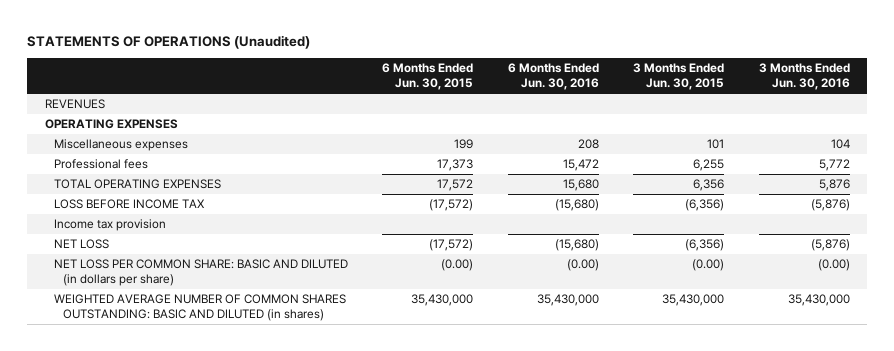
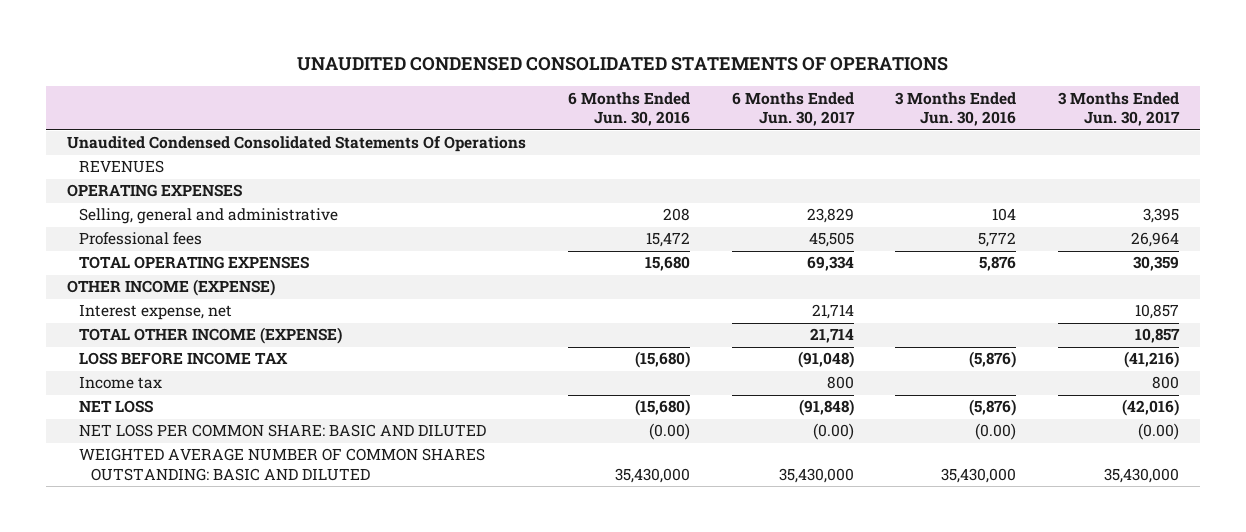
- STATEMENTS OF OPERATIONS (Unaudited)
+ UNAUDITED CONDENSED CONSOLIDATED STATEMENTS OF OPERATIONS
- | 6 Months Ended Jun. 30, 2015 | 6 Months Ended Jun. 30, 2016 | 3 Months Ended Jun. 30, 2015 | 3 Months Ended Jun. 30, 2016
+ | 6 Months Ended Jun. 30, 2016 | 6 Months Ended Jun. 30, 2017 | 3 Months Ended Jun. 30, 2016 | 3 Months Ended Jun. 30, 2017
+ Unaudited Condensed Consolidated Statements Of Operations
- Miscellaneous expenses | 199 | 208 | 101 | 104
+ Selling, general and administrative | 208 | 23,829 | 104 | 3,395
+ OTHER INCOME (EXPENSE)
+ Interest expense, net | | 21,714 | | 10,857
+ TOTAL OTHER INCOME (EXPENSE) | | 21,714 | | 10,857
- Income tax provision
+ Income tax | | 800 | | 800
- NET LOSS PER COMMON SHARE: BASIC AND DILUTED (in dollars per share) | (0.00) | (0.00) | (0.00) | (0.00)
- WEIGHTED AVERAGE NUMBER OF COMMON SHARES OUTSTANDING: BASIC AND DILUTED (in shares) | 35,430,000 | 35,430,000 | 35,430,000 | 35,430,000
+ NET LOSS PER COMMON SHARE: BASIC AND DILUTED | (0.00) | (0.00) | (0.00) | (0.00)
+ WEIGHTED AVERAGE NUMBER OF COMMON SHARES OUTSTANDING: BASIC AND DILUTED | 35,430,000 | 35,430,000 | 35,430,000 | 35,430,000

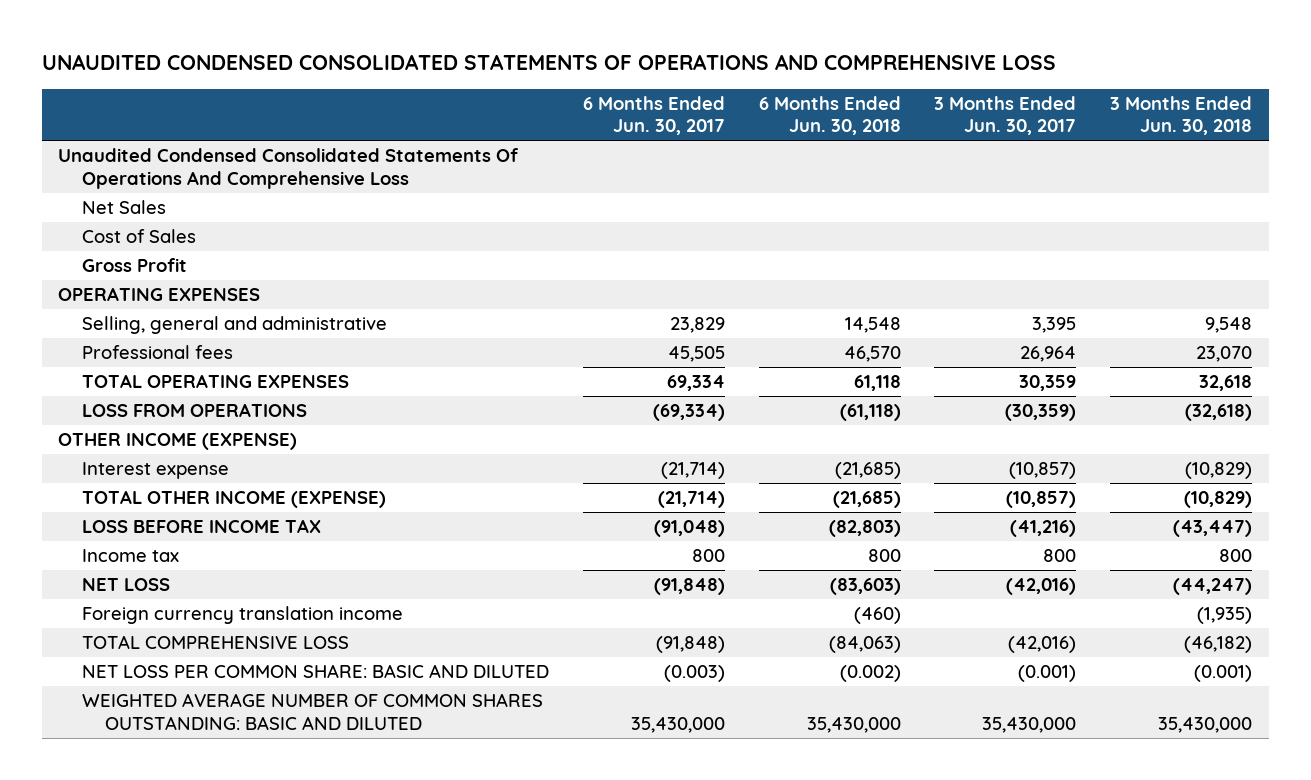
- UNAUDITED CONDENSED CONSOLIDATED STATEMENTS OF OPERATIONS
+ UNAUDITED CONDENSED CONSOLIDATED STATEMENTS OF OPERATIONS AND COMPREHENSIVE LOSS
- | 6 Months Ended Jun. 30, 2016 | 6 Months Ended Jun. 30, 2017 | 3 Months Ended Jun. 30, 2016 | 3 Months Ended Jun. 30, 2017
+ | 6 Months Ended Jun. 30, 2017 | 6 Months Ended Jun. 30, 2018 | 3 Months Ended Jun. 30, 2017 | 3 Months Ended Jun. 30, 2018
- Unaudited Condensed Consolidated Statements Of Operations
- REVENUES
+ Unaudited Condensed Consolidated Statements Of Operations And Comprehensive Loss
+ Net Sales
+ Cost of Sales
+ Gross Profit
+ LOSS FROM OPERATIONS | (69,334) | (61,118) | (30,359) | (32,618)
- Interest expense, net | | 21,714 | | 10,857
- TOTAL OTHER INCOME (EXPENSE) | | 21,714 | | 10,857
+ Interest expense | (21,714) | (21,685) | (10,857) | (10,829)
+ TOTAL OTHER INCOME (EXPENSE) | (21,714) | (21,685) | (10,857) | (10,829)
- NET LOSS PER COMMON SHARE: BASIC AND DILUTED | (0.00) | (0.00) | (0.00) | (0.00)
+ Foreign currency translation income | | (460) | | (1,935)
+ TOTAL COMPREHENSIVE LOSS | (91,848) | (84,063) | (42,016) | (46,182)
+ NET LOSS PER COMMON SHARE: BASIC AND DILUTED | (0.003) | (0.002) | (0.001) | (0.001)

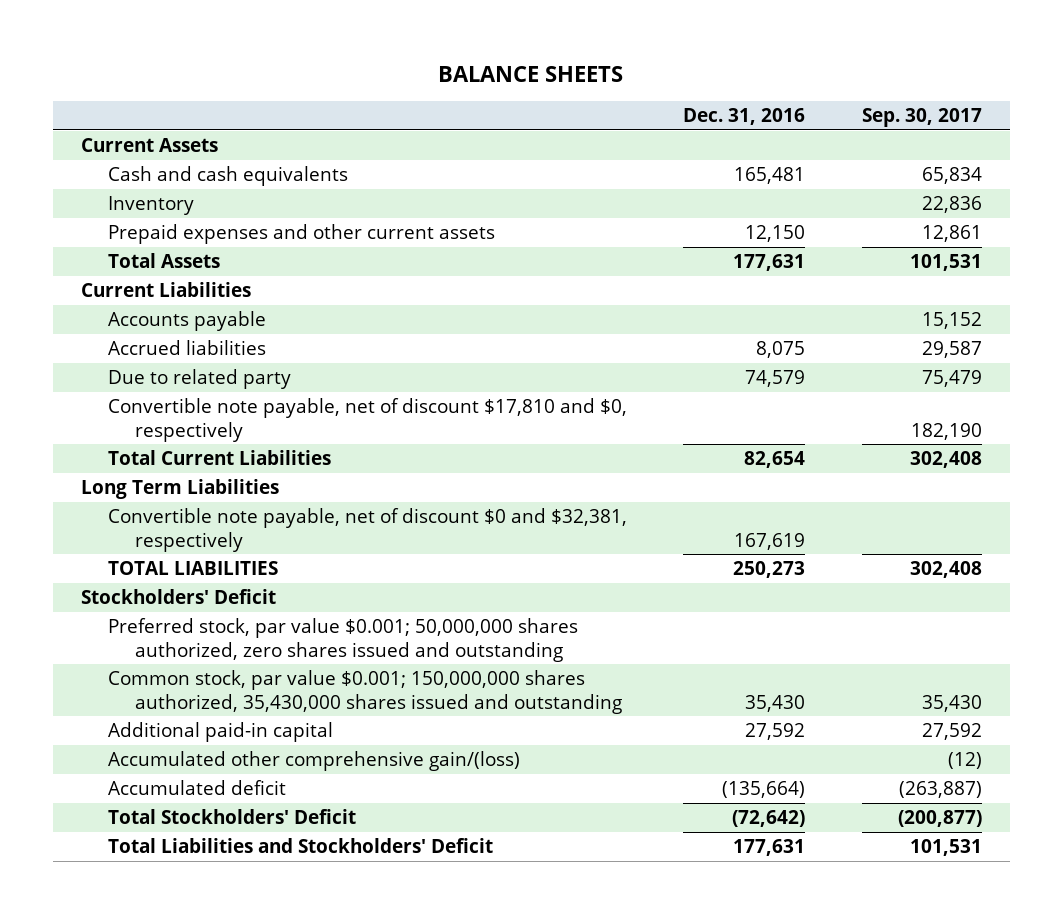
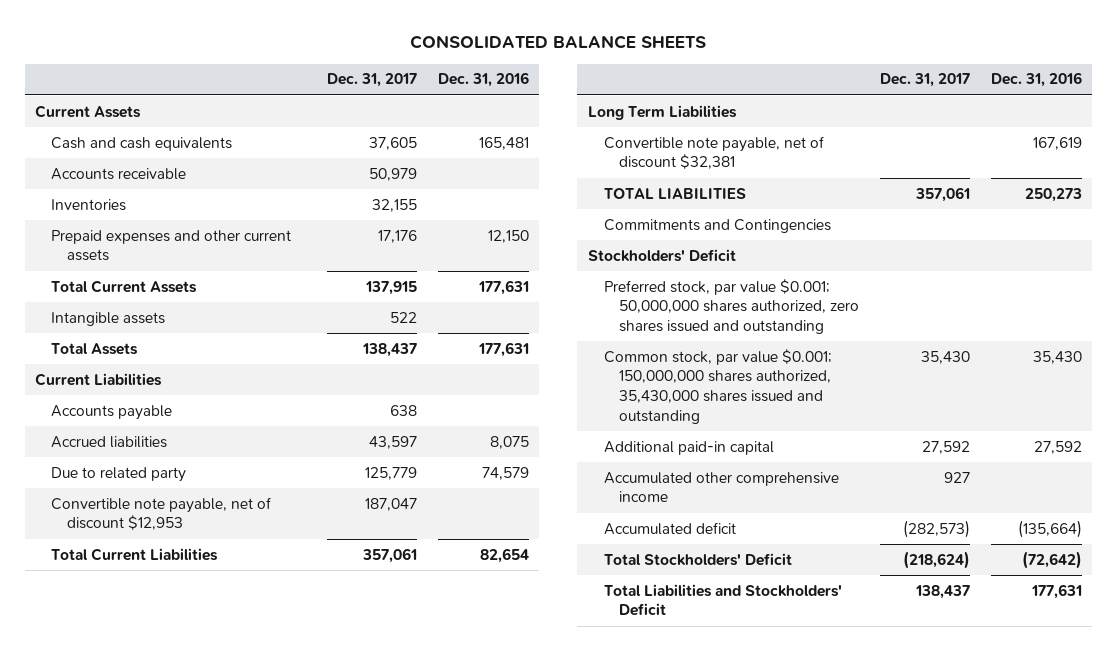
- BALANCE SHEETS
+ CONSOLIDATED BALANCE SHEETS
- | Dec. 31, 2016 | Sep. 30, 2017
+ | Dec. 31, 2017 | Dec. 31, 2016
- Inventory | | 22,836
+ Accounts receivable | 50,979 |
+ Inventories | 32,155 |
+ Total Current Assets | 137,915 | 177,631
+ Intangible assets | 522 |
- Convertible note payable, net of discount $17,810 and $0, respectively | | 182,190
+ Convertible note payable, net of discount $12,953 | 187,047 |
- Convertible note payable, net of discount $0 and $32,381, respectively | 167,619 |
+ Convertible note payable, net of discount $32,381 | | 167,619
+ Commitments and Contingencies
- Accumulated other comprehensive gain/(loss) | | (12)
+ Accumulated other comprehensive income | 927 |

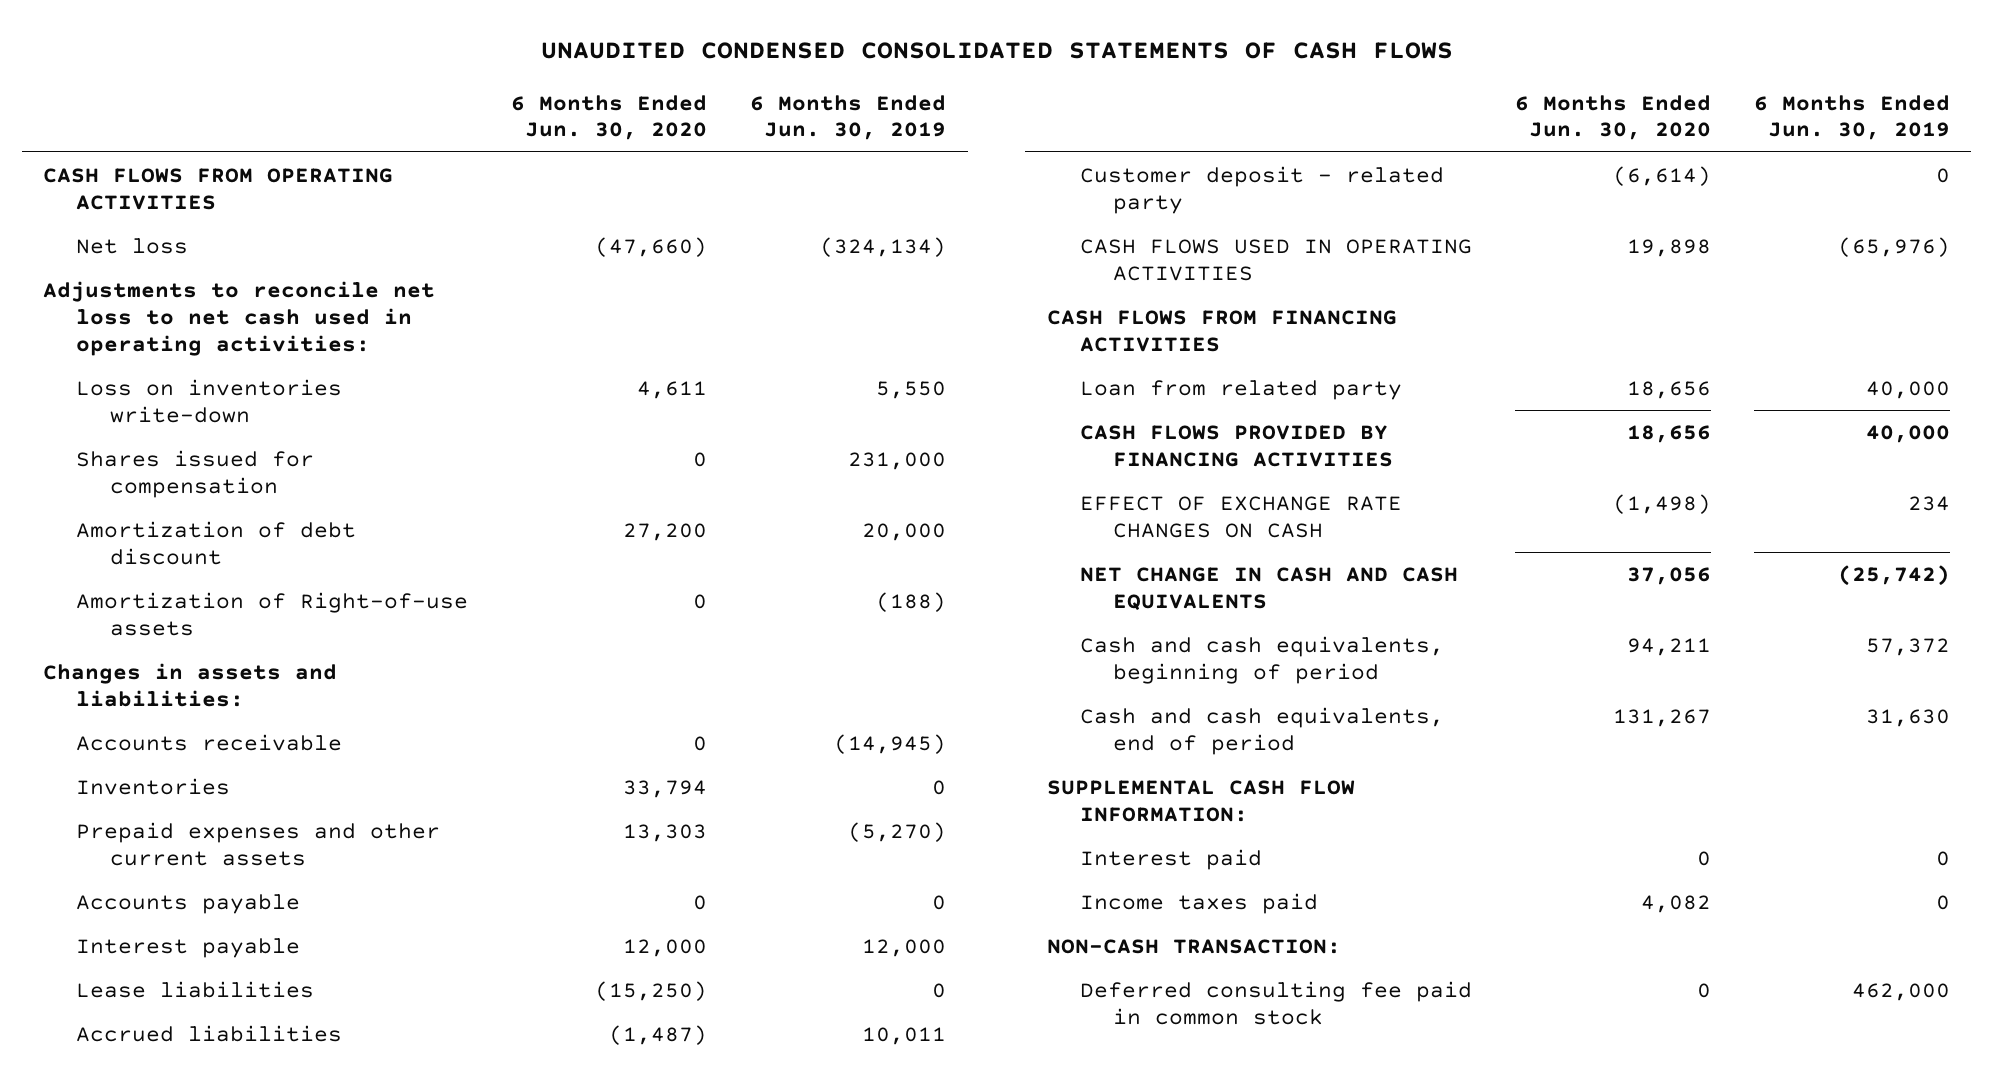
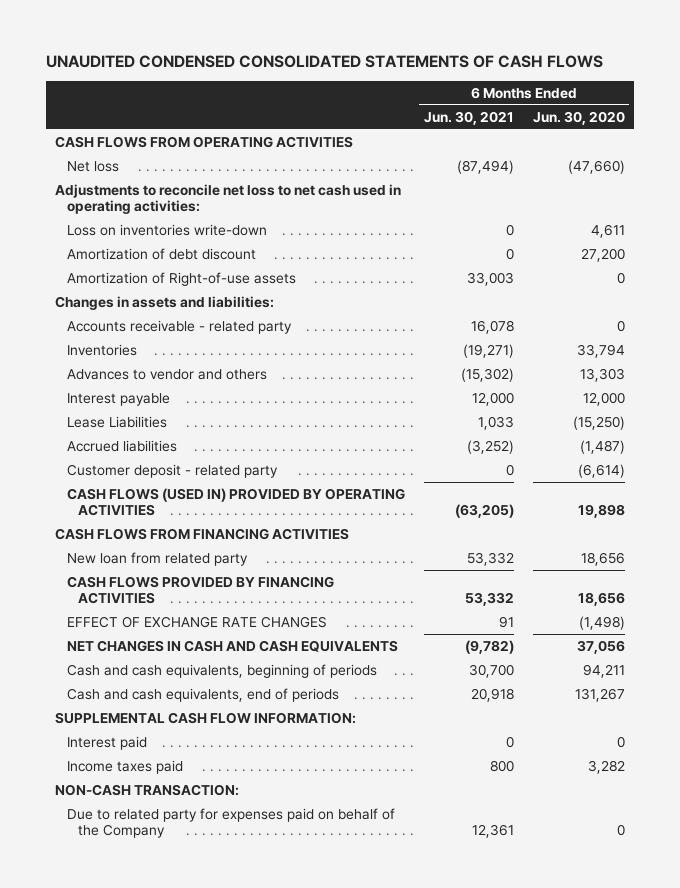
- | 6 Months Ended Jun. 30, 2020 | 6 Months Ended Jun. 30, 2019
+ | 6 Months Ended Jun. 30, 2021 | 6 Months Ended Jun. 30, 2020
- Shares issued for compensation | 0 | 231,000
- Accounts receivable | 0 | (14,945)
+ Accounts receivable - related party | 16,078 | 0
- Prepaid expenses and other current assets | 13,303 | (5,270)
- Accounts payable | 0 | 0
+ Advances to vendor and others | (15,302) | 13,303
- Lease liabilities | (15,250) | 0
+ Lease Liabilities | 1,033 | (15,250)
- CASH FLOWS USED IN OPERATING ACTIVITIES | 19,898 | (65,976)
+ CASH FLOWS (USED IN) PROVIDED BY OPERATING ACTIVITIES | (63,205) | 19,898
- Loan from related party | 18,656 | 40,000
+ New loan from related party | 53,332 | 18,656
- EFFECT OF EXCHANGE RATE CHANGES ON CASH | (1,498) | 234
- NET CHANGE IN CASH AND CASH EQUIVALENTS | 37,056 | (25,742)
- Cash and cash equivalents, beginning of period | 94,211 | 57,372
- Cash and cash equivalents, end of period | 131,267 | 31,630
+ EFFECT OF EXCHANGE RATE CHANGES | 91 | (1,498)
+ NET CHANGES IN CASH AND CASH EQUIVALENTS | (9,782) | 37,056
+ Cash and cash equivalents, beginning of periods | 30,700 | 94,211
+ Cash and cash equivalents, end of periods | 20,918 | 131,267
- Income taxes paid | 4,082 | 0
+ Income taxes paid | 800 | 3,282
- Deferred consulting fee paid in common stock | 0 | 462,000
+ Due to related party for expenses paid on behalf of the Company | 12,361 | 0

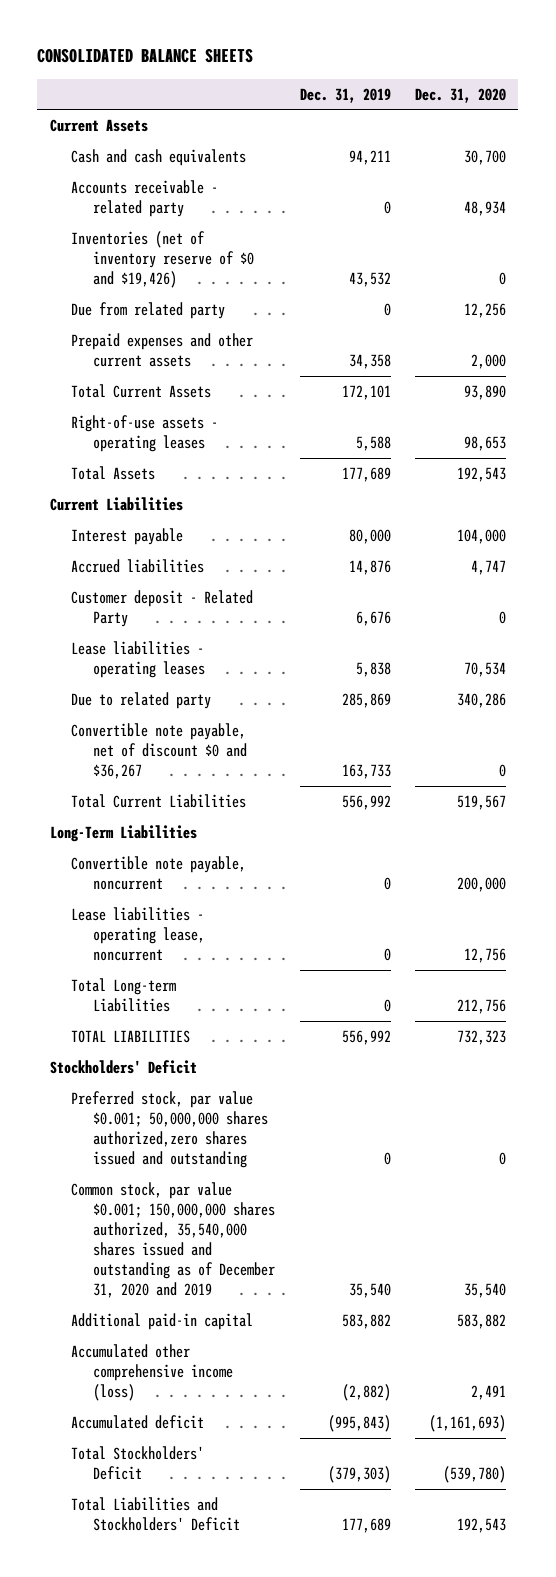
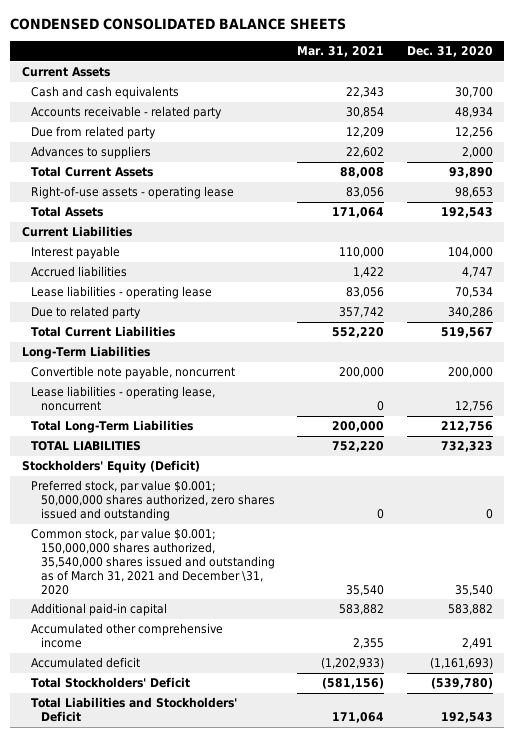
- CONSOLIDATED BALANCE SHEETS
+ CONDENSED CONSOLIDATED BALANCE SHEETS
- | Dec. 31, 2019 | Dec. 31, 2020
+ | Mar. 31, 2021 | Dec. 31, 2020
- Inventories (net of inventory reserve of $0 and $19,426) | 43,532 | 0
- Prepaid expenses and other current assets | 34,358 | 2,000
+ Advances to suppliers | 22,602 | 2,000
- Right-of-use assets - operating leases | 5,588 | 98,653
+ Right-of-use assets - operating lease | 83,056 | 98,653
- Customer deposit - Related Party | 6,676 | 0
- Lease liabilities - operating leases | 5,838 | 70,534
+ Lease liabilities - operating lease | 83,056 | 70,534
- Convertible note payable, net of discount $0 and $36,267 | 163,733 | 0
- Total Long-term Liabilities | 0 | 212,756
+ Total Long-Term Liabilities | 200,000 | 212,756
- Stockholders' Deficit
- Preferred stock, par value $0.001; 50,000,000 shares authorized,zero shares issued and outstanding | 0 | 0
- Common stock, par value $0.001; 150,000,000 shares authorized, 35,540,000 shares issued and outstanding as of December 31, 2020 and 2019 | 35,540 | 35,540
+ Stockholders' Equity (Deficit)
+ Preferred stock, par value $0.001; 50,000,000 shares authorized, zero shares issued and outstanding | 0 | 0
+ Common stock, par value $0.001; 150,000,000 shares authorized, 35,540,000 shares issued and outstanding as of March 31, 2021 and December \31, 2020 | 35,540 | 35,540
- Accumulated other comprehensive income (loss) | (2,882) | 2,491
+ Accumulated other comprehensive income | 2,355 | 2,491

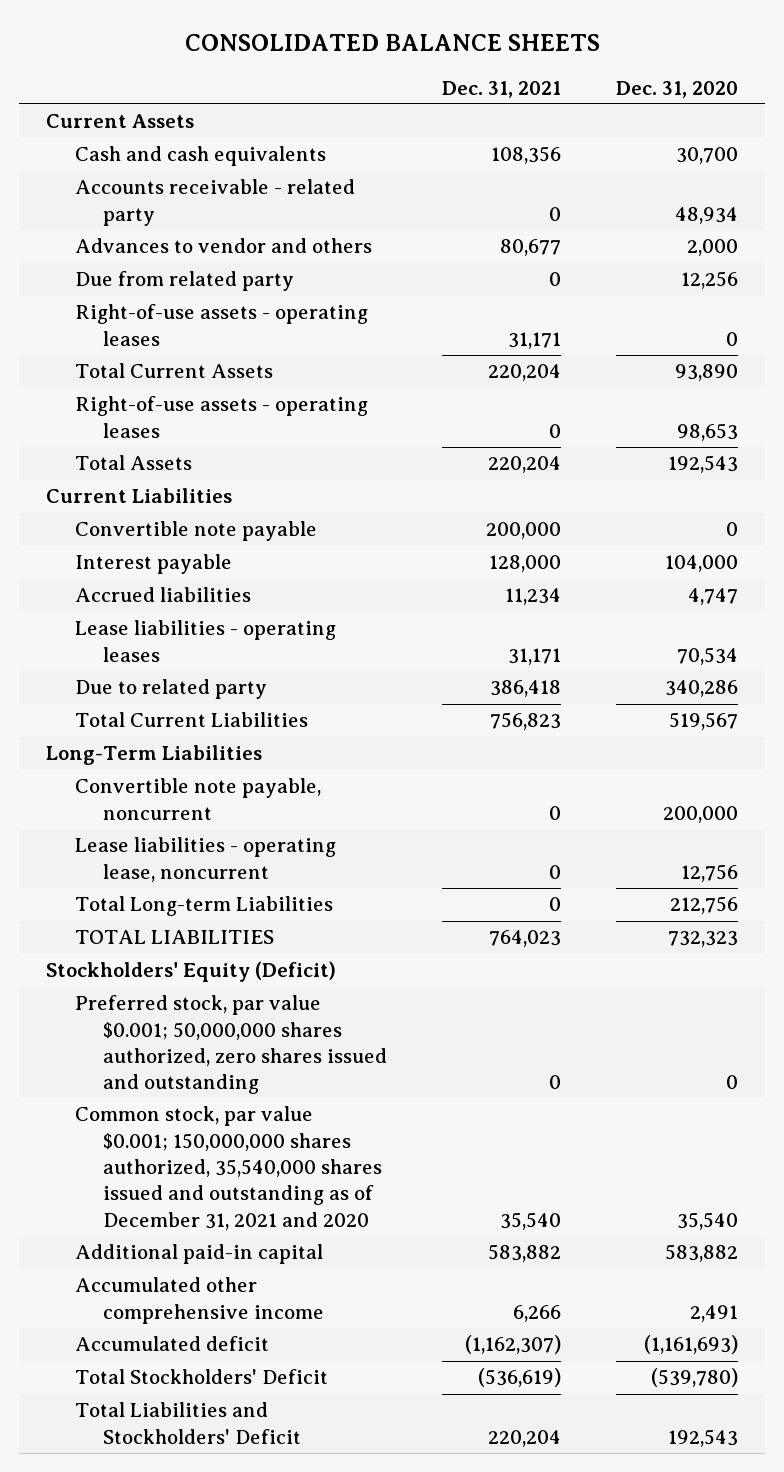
- CONDENSED CONSOLIDATED BALANCE SHEETS
+ CONSOLIDATED BALANCE SHEETS
- | Mar. 31, 2021 | Dec. 31, 2020
+ | Dec. 31, 2021 | Dec. 31, 2020
+ Advances to vendor and others | 80,677 | 2,000
- Advances to suppliers | 22,602 | 2,000
+ Right-of-use assets - operating leases | 31,171 | 0
- Right-of-use assets - operating lease | 83,056 | 98,653
+ Right-of-use assets - operating leases | 0 | 98,653
+ Convertible note payable | 200,000 | 0
- Lease liabilities - operating lease | 83,056 | 70,534
+ Lease liabilities - operating leases | 31,171 | 70,534
- Total Long-Term Liabilities | 200,000 | 212,756
+ Total Long-term Liabilities | 0 | 212,756
- Common stock, par value $0.001; 150,000,000 shares authorized, 35,540,000 shares issued and outstanding as of March 31, 2021 and December \31, 2020 | 35,540 | 35,540
+ Common stock, par value $0.001; 150,000,000 shares authorized, 35,540,000 shares issued and outstanding as of December 31, 2021 and 2020 | 35,540 | 35,540

